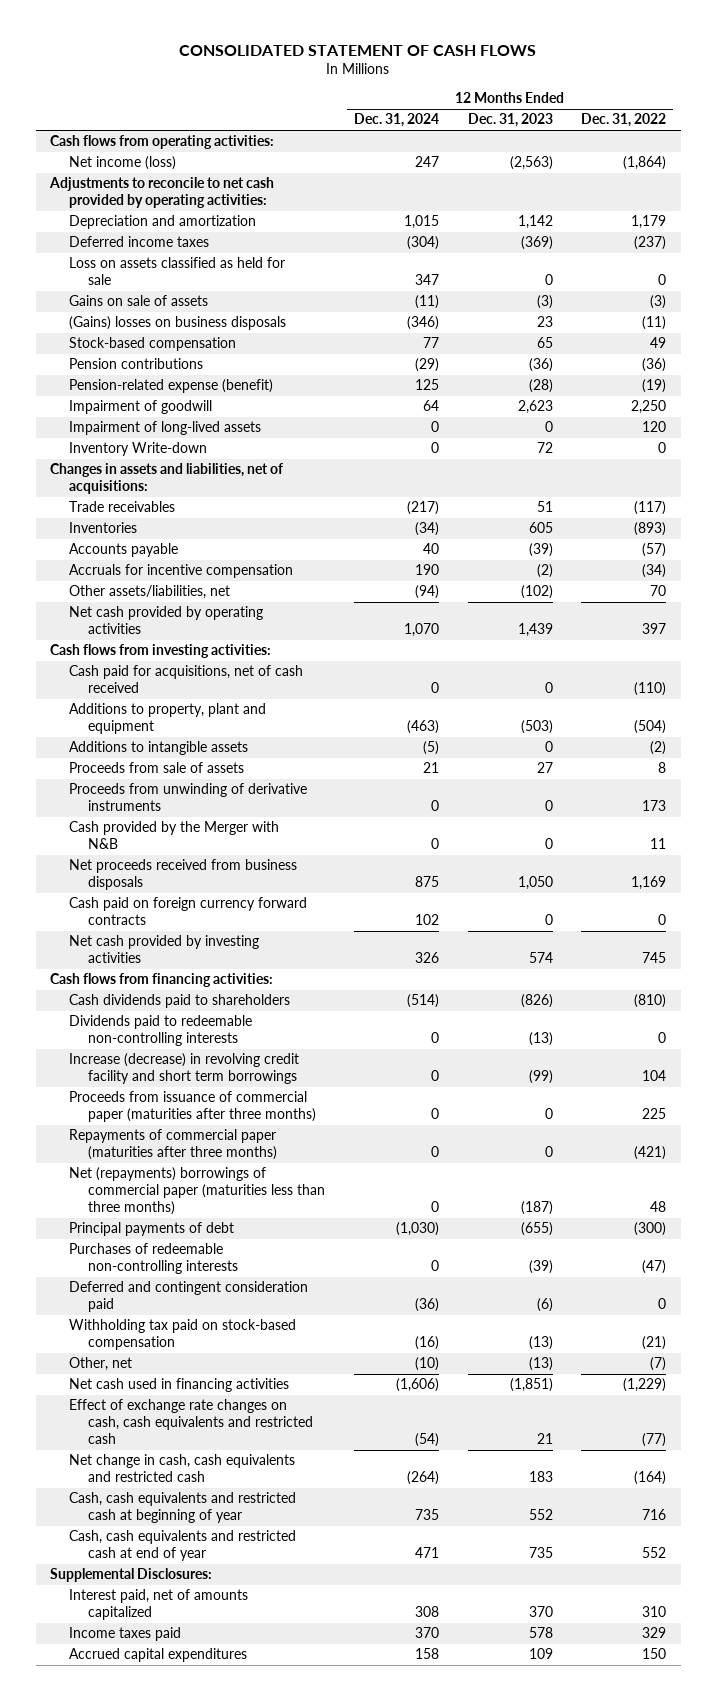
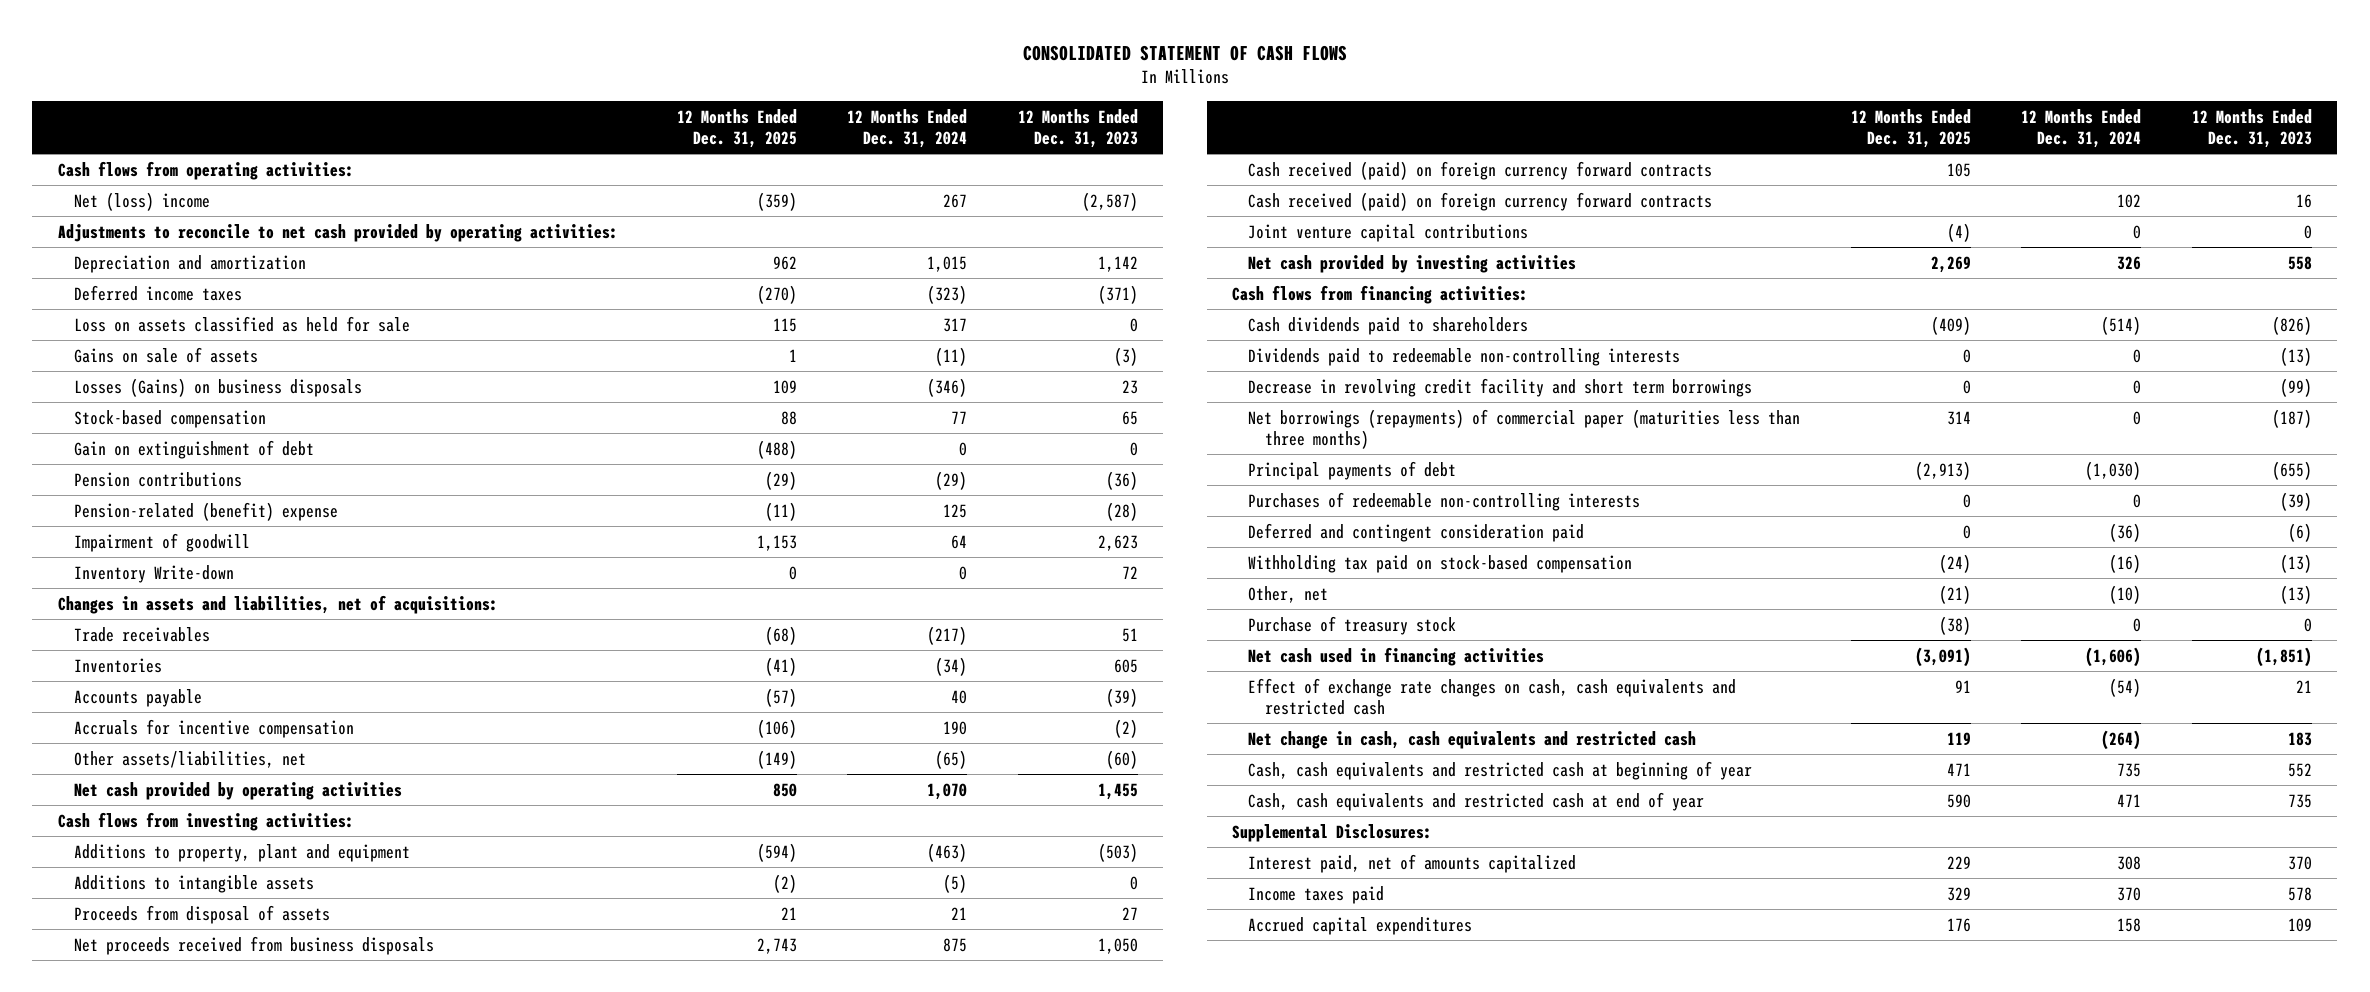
- | 12 Months Ended Dec. 31, 2024 | 12 Months Ended Dec. 31, 2023 | 12 Months Ended Dec. 31, 2022
+ | 12 Months Ended Dec. 31, 2025 | 12 Months Ended Dec. 31, 2024 | 12 Months Ended Dec. 31, 2023
- Net income (loss) | 247 | (2,563) | (1,864)
+ Net (loss) income | (359) | 267 | (2,587)
- Deferred income taxes | (304) | (369) | (237)
- Loss on assets classified as held for sale | 347 | 0 | 0
+ Deferred income taxes | (270) | (323) | (371)
+ Loss on assets classified as held for sale | 115 | 317 | 0
- (Gains) losses on business disposals | (346) | 23 | (11)
+ Losses (Gains) on business disposals | 109 | (346) | 23
+ Gain on extinguishment of debt | (488) | 0 | 0
- Pension-related expense (benefit) | 125 | (28) | (19)
+ Pension-related (benefit) expense | (11) | 125 | (28)
- Impairment of long-lived assets | 0 | 0 | 120
- Other assets/liabilities, net | (94) | (102) | 70
- Net cash provided by operating activities | 1,070 | 1,439 | 397
+ Other assets/liabilities, net | (149) | (65) | (60)
+ Net cash provided by operating activities | 850 | 1,070 | 1,455
- Cash paid for acquisitions, net of cash received | 0 | 0 | (110)
- Proceeds from sale of assets | 21 | 27 | 8
- Proceeds from unwinding of derivative instruments | 0 | 0 | 173
- Cash provided by the Merger with N&B | 0 | 0 | 11
+ Proceeds from disposal of assets | 21 | 21 | 27
- Cash paid on foreign currency forward contracts | 102 | 0 | 0
- Net cash provided by investing activities | 326 | 574 | 745
+ Cash received (paid) on foreign currency forward contracts | 105 | |
+ Cash received (paid) on foreign currency forward contracts | | 102 | 16
+ Joint venture capital contributions | (4) | 0 | 0
+ Net cash provided by investing activities | 2,269 | 326 | 558
- Increase (decrease) in revolving credit facility and short term borrowings | 0 | (99) | 104
- Proceeds from issuance of commercial paper (maturities after three months) | 0 | 0 | 225
- Repayments of commercial paper (maturities after three months) | 0 | 0 | (421)
- Net (repayments) borrowings of commercial paper (maturities less than three months) | 0 | (187) | 48
+ Decrease in revolving credit facility and short term borrowings | 0 | 0 | (99)
+ Net borrowings (repayments) of commercial paper (maturities less than three months) | 314 | 0 | (187)
+ Purchase of treasury stock | (38) | 0 | 0

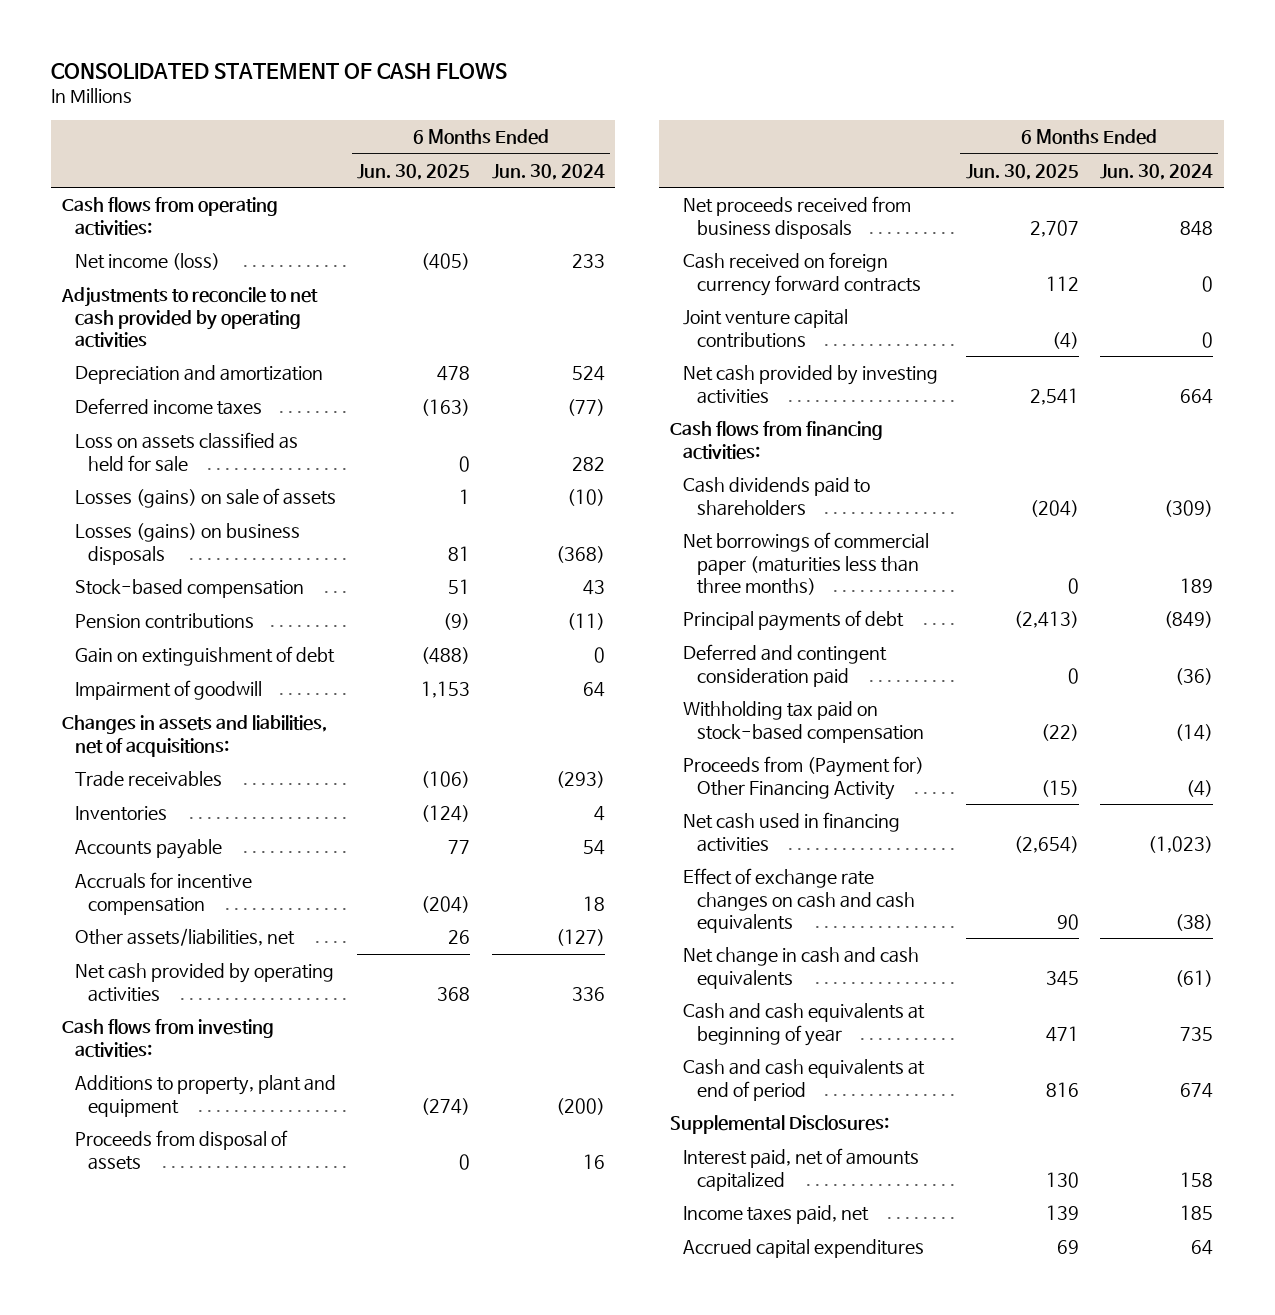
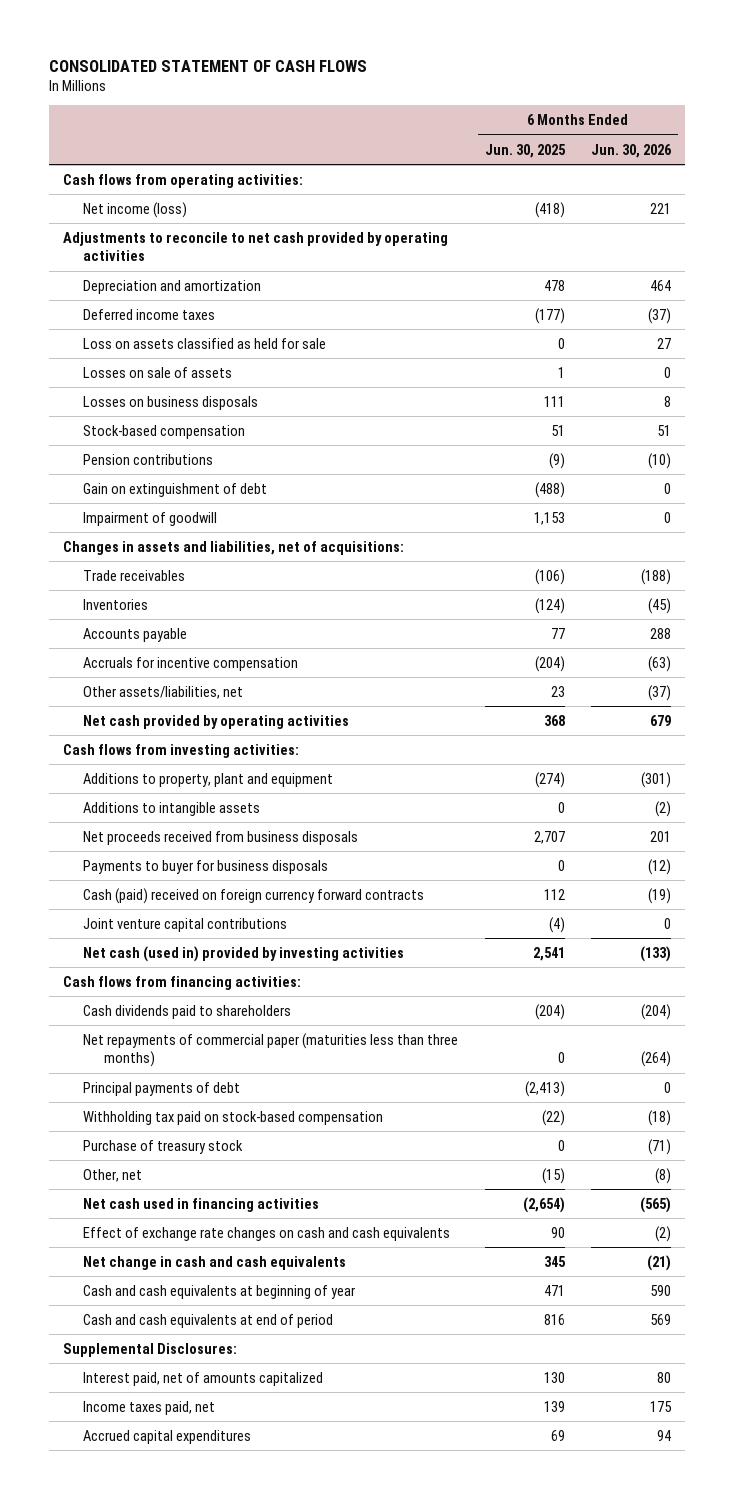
- | 6 Months Ended Jun. 30, 2025 | 6 Months Ended Jun. 30, 2024
+ | 6 Months Ended Jun. 30, 2025 | 6 Months Ended Jun. 30, 2026
- Net income (loss) | (405) | 233
+ Net income (loss) | (418) | 221
- Deferred income taxes | (163) | (77)
+ Deferred income taxes | (177) | (37)
- Losses (gains) on sale of assets | 1 | (10)
- Losses (gains) on business disposals | 81 | (368)
+ Losses on sale of assets | 1 | 0
+ Losses on business disposals | 111 | 8
- Other assets/liabilities, net | 26 | (127)
+ Other assets/liabilities, net | 23 | (37)
- Proceeds from disposal of assets | 0 | 16
+ Additions to intangible assets | 0 | (2)
- Cash received on foreign currency forward contracts | 112 | 0
+ Payments to buyer for business disposals | 0 | (12)
+ Cash (paid) received on foreign currency forward contracts | 112 | (19)
- Net cash provided by investing activities | 2,541 | 664
+ Net cash (used in) provided by investing activities | 2,541 | (133)
- Net borrowings of commercial paper (maturities less than three months) | 0 | 189
+ Net repayments of commercial paper (maturities less than three months) | 0 | (264)
- Deferred and contingent consideration paid | 0 | (36)
- Proceeds from (Payment for) Other Financing Activity | (15) | (4)
+ Purchase of treasury stock | 0 | (71)
+ Other, net | (15) | (8)

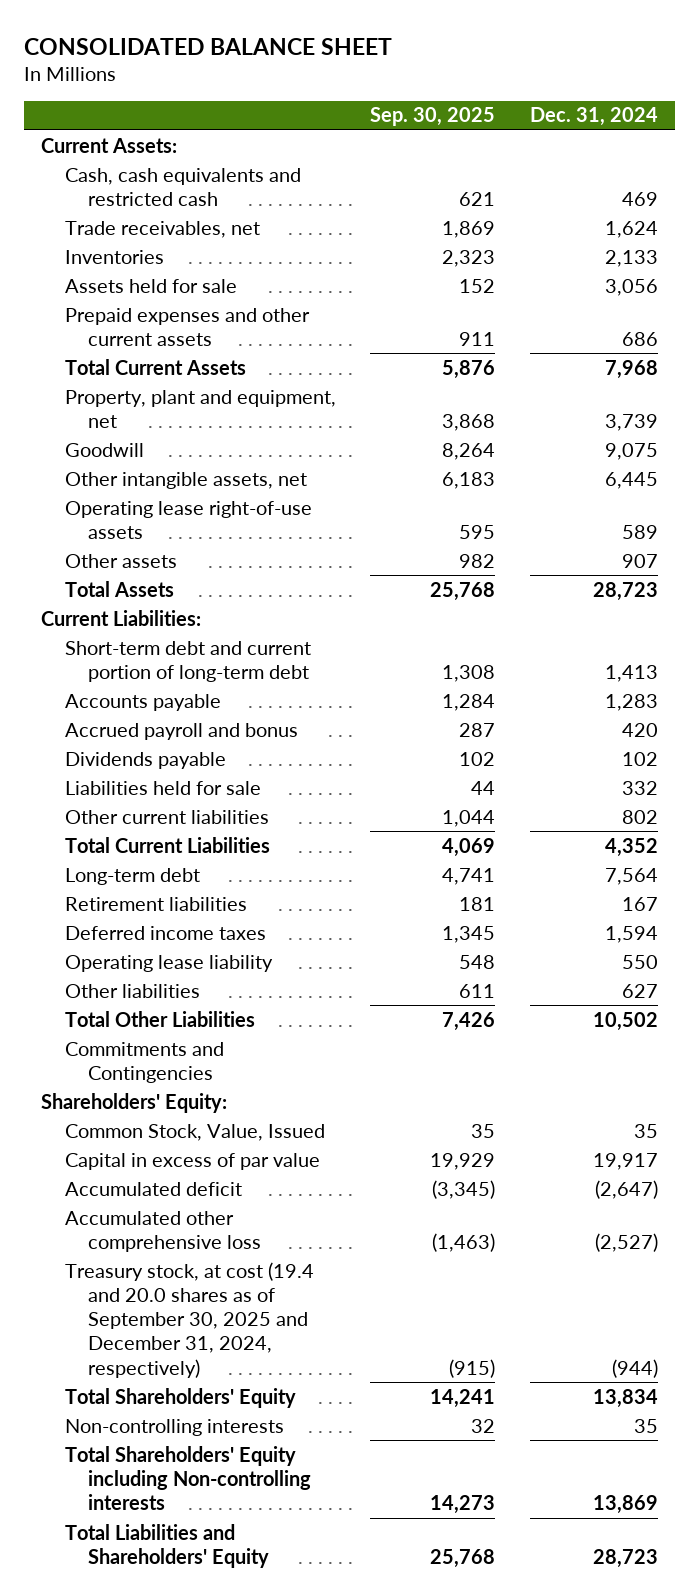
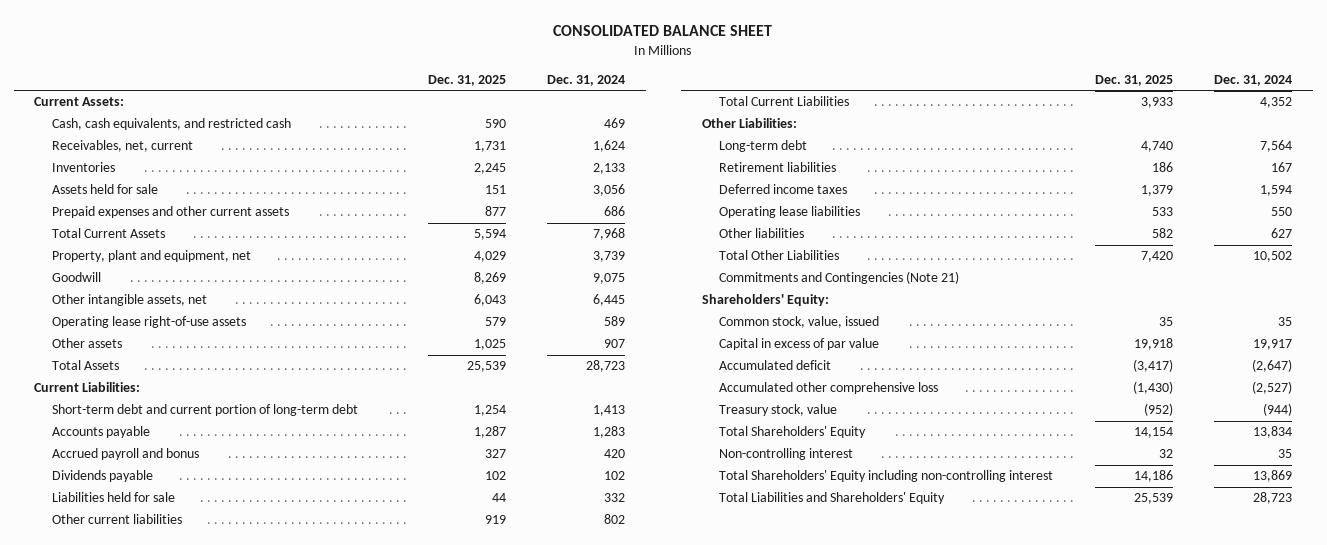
- | Sep. 30, 2025 | Dec. 31, 2024
+ | Dec. 31, 2025 | Dec. 31, 2024
- Cash, cash equivalents and restricted cash | 621 | 469
- Trade receivables, net | 1,869 | 1,624
+ Cash, cash equivalents, and restricted cash | 590 | 469
+ Receivables, net, current | 1,731 | 1,624
+ Other Liabilities:
- Operating lease liability | 548 | 550
+ Operating lease liabilities | 533 | 550
- Commitments and Contingencies
+ Commitments and Contingencies (Note 21)
- Common Stock, Value, Issued | 35 | 35
+ Common stock, value, issued | 35 | 35
- Treasury stock, at cost (19.4 and 20.0 shares as of September 30, 2025 and December 31, 2024, respectively) | (915) | (944)
+ Treasury stock, value | (952) | (944)
- Non-controlling interests | 32 | 35
- Total Shareholders' Equity including Non-controlling interests | 14,273 | 13,869
+ Non-controlling interest | 32 | 35
+ Total Shareholders' Equity including non-controlling interest | 14,186 | 13,869

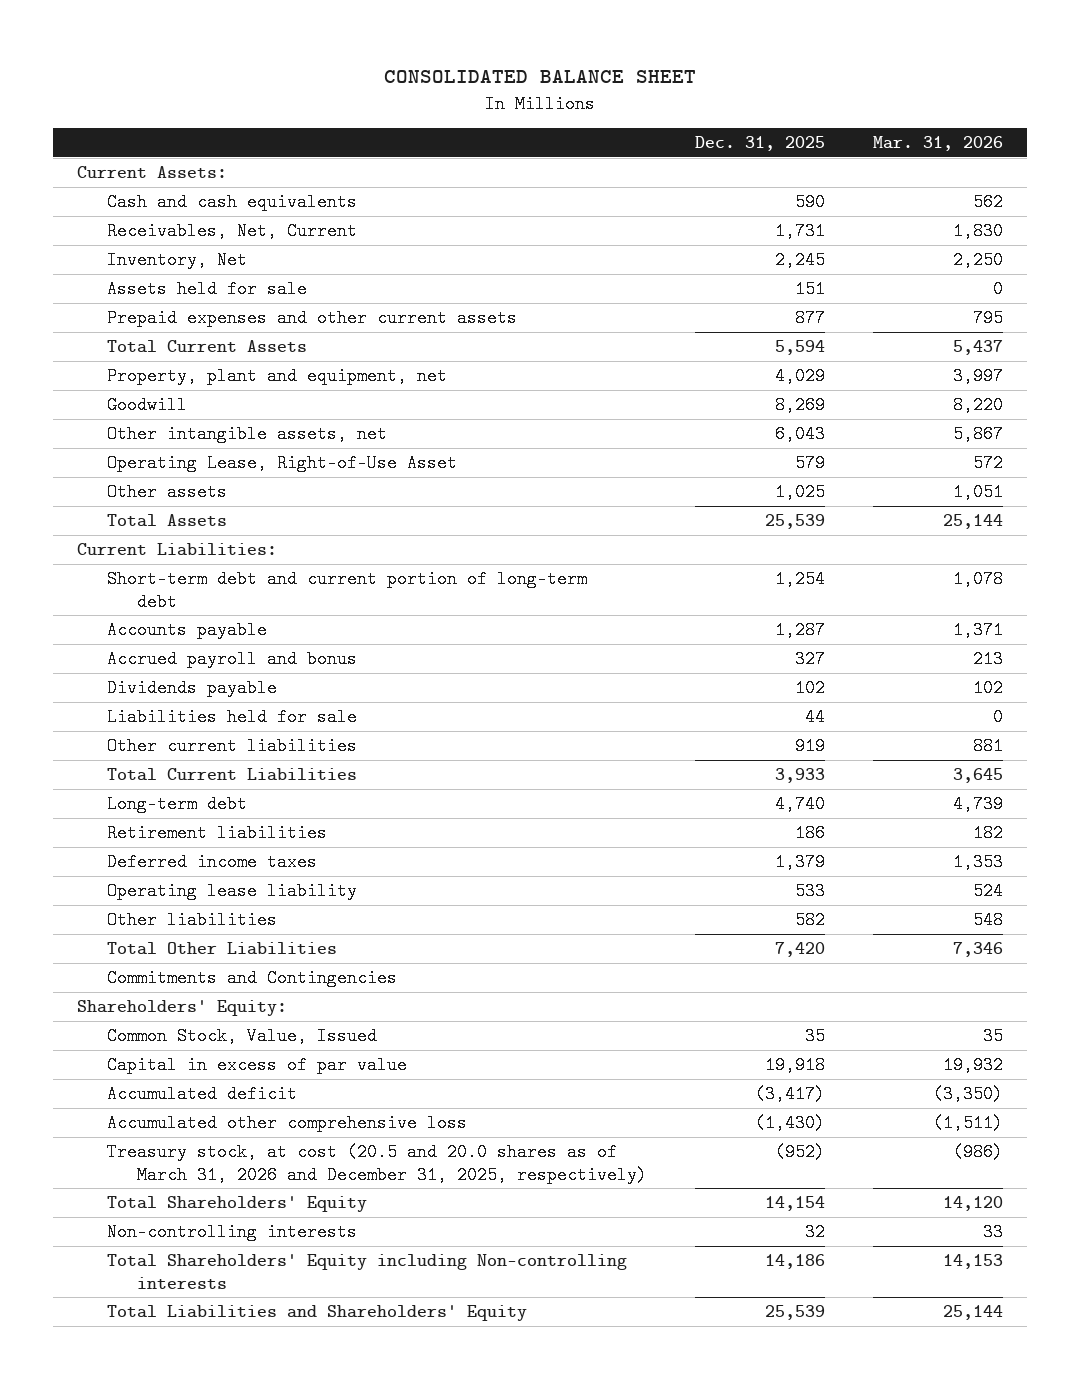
- | Dec. 31, 2025 | Dec. 31, 2024
+ | Dec. 31, 2025 | Mar. 31, 2026
- Cash, cash equivalents, and restricted cash | 590 | 469
- Receivables, net, current | 1,731 | 1,624
- Inventories | 2,245 | 2,133
+ Cash and cash equivalents | 590 | 562
+ Receivables, Net, Current | 1,731 | 1,830
+ Inventory, Net | 2,245 | 2,250
- Operating lease right-of-use assets | 579 | 589
+ Operating Lease, Right-of-Use Asset | 579 | 572
- Other Liabilities:
- Operating lease liabilities | 533 | 550
+ Operating lease liability | 533 | 524
- Commitments and Contingencies (Note 21)
+ Commitments and Contingencies
- Common stock, value, issued | 35 | 35
+ Common Stock, Value, Issued | 35 | 35
- Treasury stock, value | (952) | (944)
+ Treasury stock, at cost (20.5 and 20.0 shares as of March 31, 2026 and December 31, 2025, respectively) | (952) | (986)
- Non-controlling interest | 32 | 35
- Total Shareholders' Equity including non-controlling interest | 14,186 | 13,869
+ Non-controlling interests | 32 | 33
+ Total Shareholders' Equity including Non-controlling interests | 14,186 | 14,153

